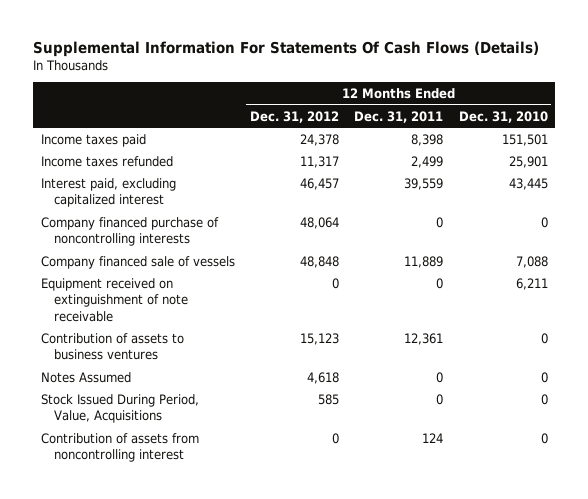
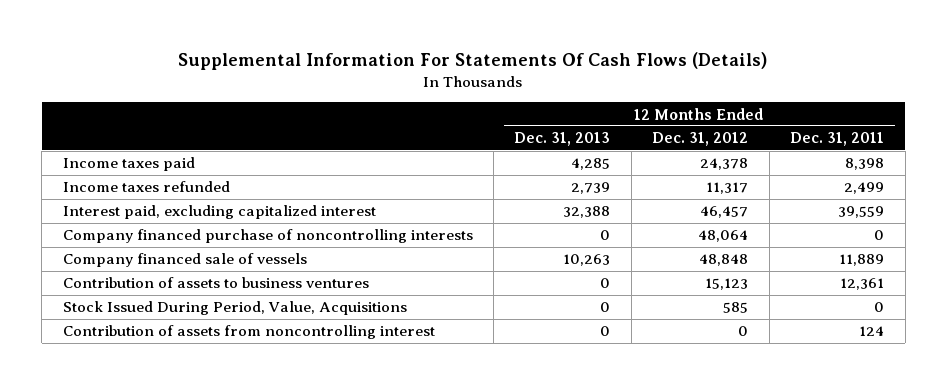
- | 12 Months Ended Dec. 31, 2012 | 12 Months Ended Dec. 31, 2011 | 12 Months Ended Dec. 31, 2010
+ | 12 Months Ended Dec. 31, 2013 | 12 Months Ended Dec. 31, 2012 | 12 Months Ended Dec. 31, 2011
- Equipment received on extinguishment of note receivable | 0 | 0 | 6,211
- Notes Assumed | 4,618 | 0 | 0

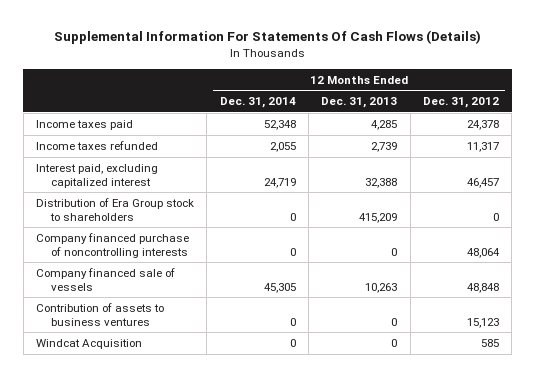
- | 12 Months Ended Dec. 31, 2013 | 12 Months Ended Dec. 31, 2012 | 12 Months Ended Dec. 31, 2011
+ | 12 Months Ended Dec. 31, 2014 | 12 Months Ended Dec. 31, 2013 | 12 Months Ended Dec. 31, 2012
+ Distribution of Era Group stock to shareholders | 0 | 415,209 | 0
- Stock Issued During Period, Value, Acquisitions | 0 | 585 | 0
- Contribution of assets from noncontrolling interest | 0 | 0 | 124
+ Windcat Acquisition | 0 | 0 | 585

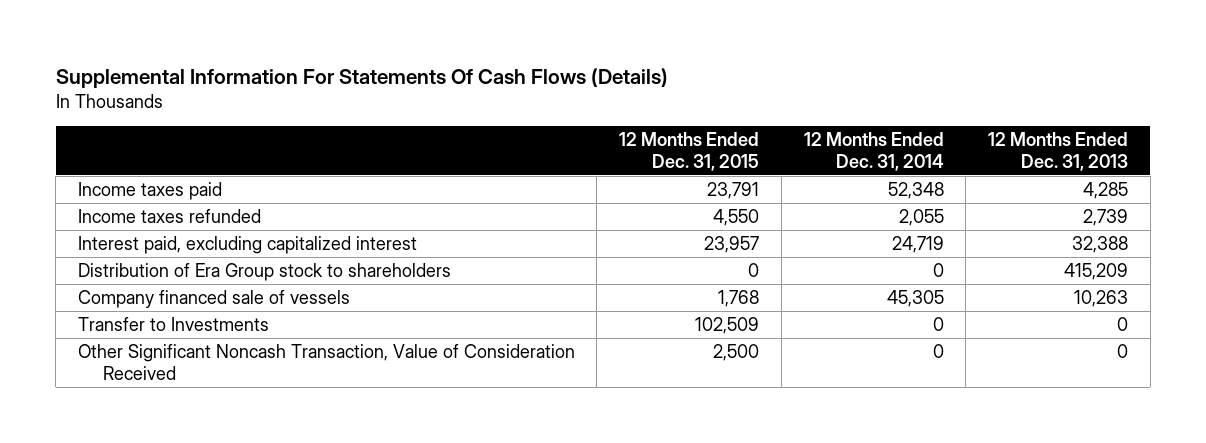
- | 12 Months Ended Dec. 31, 2014 | 12 Months Ended Dec. 31, 2013 | 12 Months Ended Dec. 31, 2012
+ | 12 Months Ended Dec. 31, 2015 | 12 Months Ended Dec. 31, 2014 | 12 Months Ended Dec. 31, 2013
- Company financed purchase of noncontrolling interests | 0 | 0 | 48,064
- Contribution of assets to business ventures | 0 | 0 | 15,123
- Windcat Acquisition | 0 | 0 | 585
+ Transfer to Investments | 102,509 | 0 | 0
+ Other Significant Noncash Transaction, Value of Consideration Received | 2,500 | 0 | 0

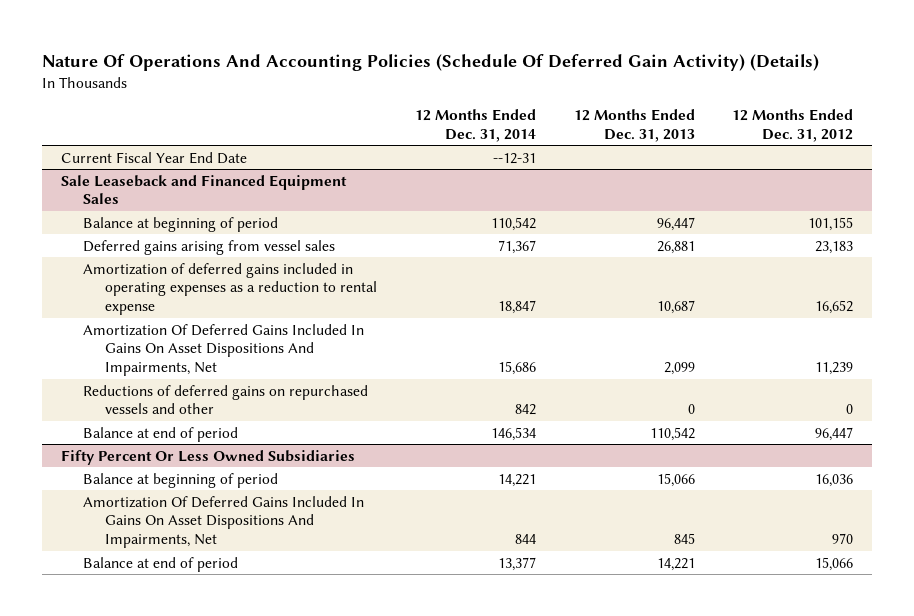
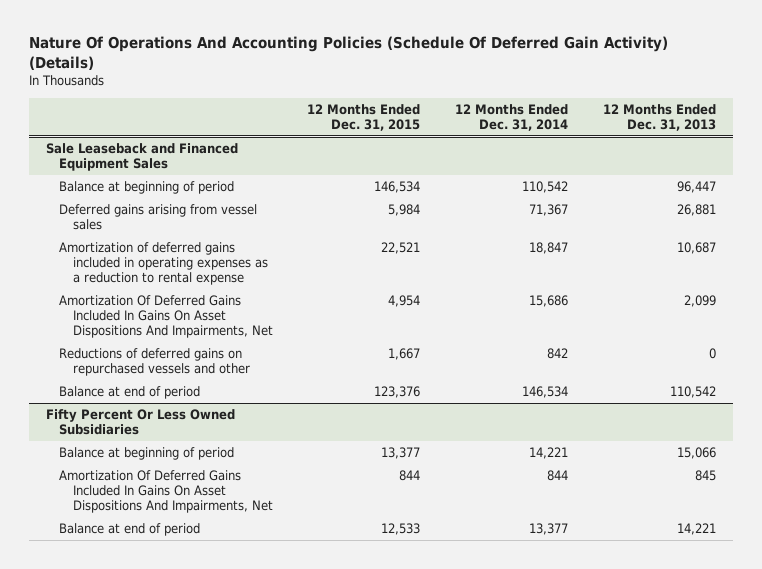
- | 12 Months Ended Dec. 31, 2014 | 12 Months Ended Dec. 31, 2013 | 12 Months Ended Dec. 31, 2012
+ | 12 Months Ended Dec. 31, 2015 | 12 Months Ended Dec. 31, 2014 | 12 Months Ended Dec. 31, 2013
- Current Fiscal Year End Date | --12-31 | |

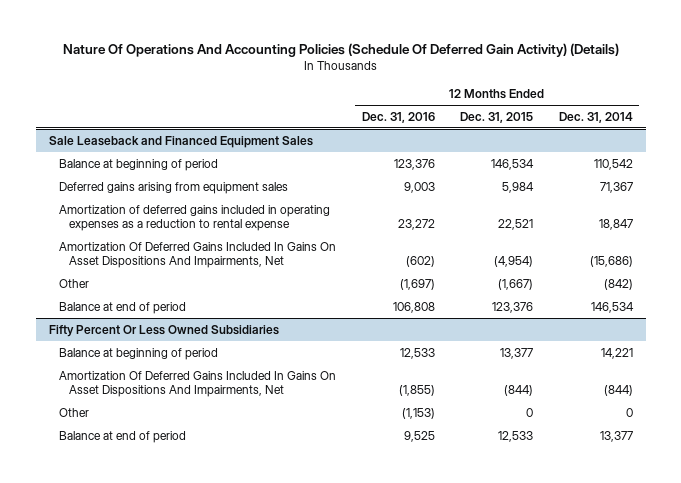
- | 12 Months Ended Dec. 31, 2015 | 12 Months Ended Dec. 31, 2014 | 12 Months Ended Dec. 31, 2013
+ | 12 Months Ended Dec. 31, 2016 | 12 Months Ended Dec. 31, 2015 | 12 Months Ended Dec. 31, 2014
@ Sale Leaseback and Financed Equipment Sales
- Deferred gains arising from vessel sales | 5,984 | 71,367 | 26,881
+ Deferred gains arising from equipment sales | 9,003 | 5,984 | 71,367
- Amortization Of Deferred Gains Included In Gains On Asset Dispositions And Impairments, Net | 4,954 | 15,686 | 2,099
- Reductions of deferred gains on repurchased vessels and other | 1,667 | 842 | 0
+ Amortization Of Deferred Gains Included In Gains On Asset Dispositions And Impairments, Net | (602) | (4,954) | (15,686)
+ Other | (1,697) | (1,667) | (842)
@ Fifty Percent Or Less Owned Subsidiaries
- Amortization Of Deferred Gains Included In Gains On Asset Dispositions And Impairments, Net | 844 | 844 | 845
+ Amortization Of Deferred Gains Included In Gains On Asset Dispositions And Impairments, Net | (1,855) | (844) | (844)
+ Other | (1,153) | 0 | 0

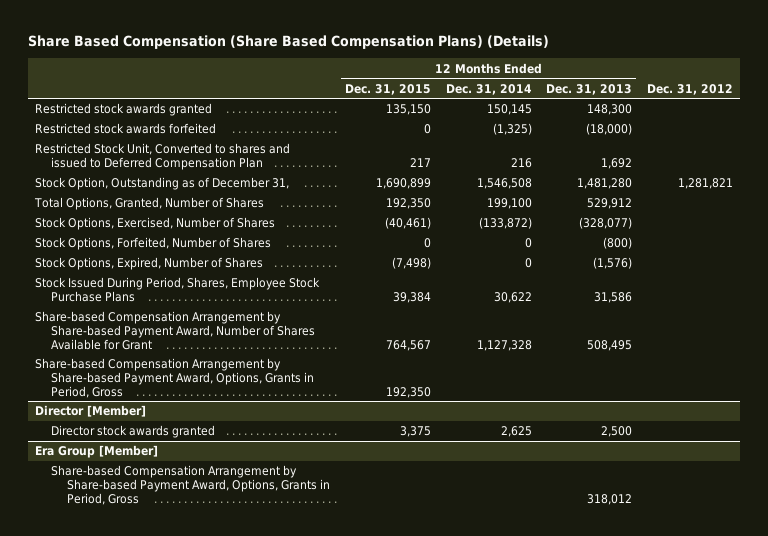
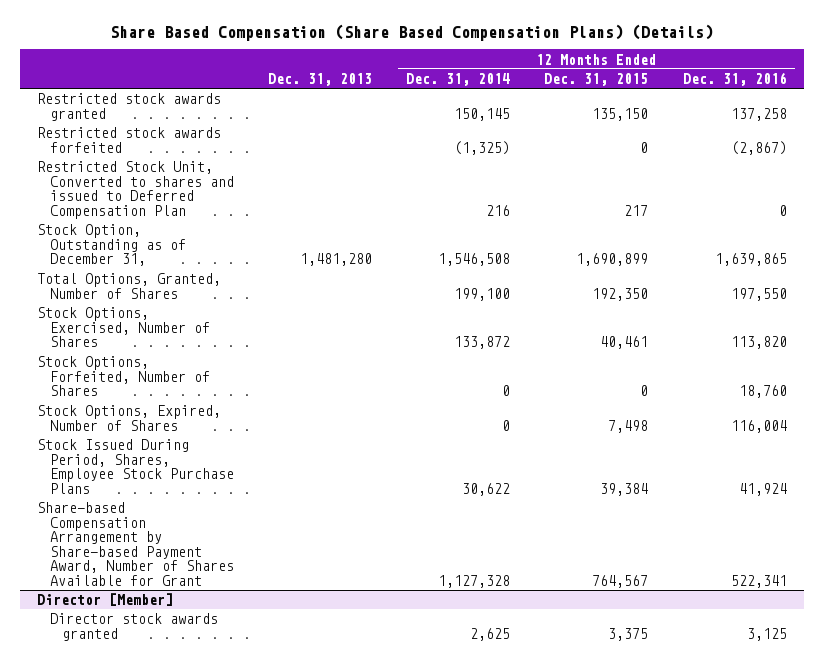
- | 12 Months Ended Dec. 31, 2015 | 12 Months Ended Dec. 31, 2014 | 12 Months Ended Dec. 31, 2013 | Dec. 31, 2012
+ | Dec. 31, 2013 | 12 Months Ended Dec. 31, 2014 | 12 Months Ended Dec. 31, 2015 | 12 Months Ended Dec. 31, 2016
- Stock Options, Exercised, Number of Shares | (40,461) | (133,872) | (328,077) |
+ Stock Options, Exercised, Number of Shares | | 133,872 | 40,461 | 113,820
- Stock Options, Expired, Number of Shares | (7,498) | 0 | (1,576) |
+ Stock Options, Expired, Number of Shares | | 0 | 7,498 | 116,004
- Share-based Compensation Arrangement by Share-based Payment Award, Options, Grants in Period, Gross | 192,350 | | |
- Era Group [Member]
- Share-based Compensation Arrangement by Share-based Payment Award, Options, Grants in Period, Gross | | | 318,012 |

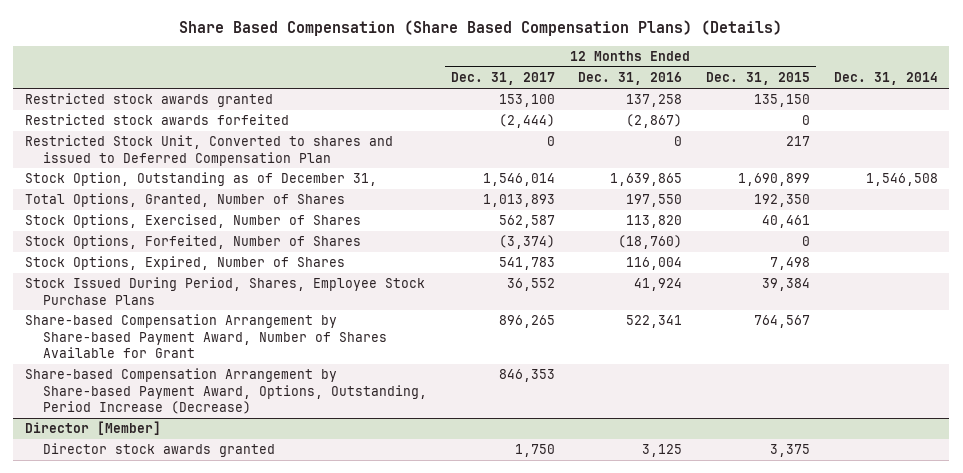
- | Dec. 31, 2013 | 12 Months Ended Dec. 31, 2014 | 12 Months Ended Dec. 31, 2015 | 12 Months Ended Dec. 31, 2016
+ | 12 Months Ended Dec. 31, 2017 | 12 Months Ended Dec. 31, 2016 | 12 Months Ended Dec. 31, 2015 | Dec. 31, 2014
- Stock Options, Forfeited, Number of Shares | | 0 | 0 | 18,760
+ Stock Options, Forfeited, Number of Shares | (3,374) | (18,760) | 0 |
+ Share-based Compensation Arrangement by Share-based Payment Award, Options, Outstanding, Period Increase (Decrease) | 846,353 | | |

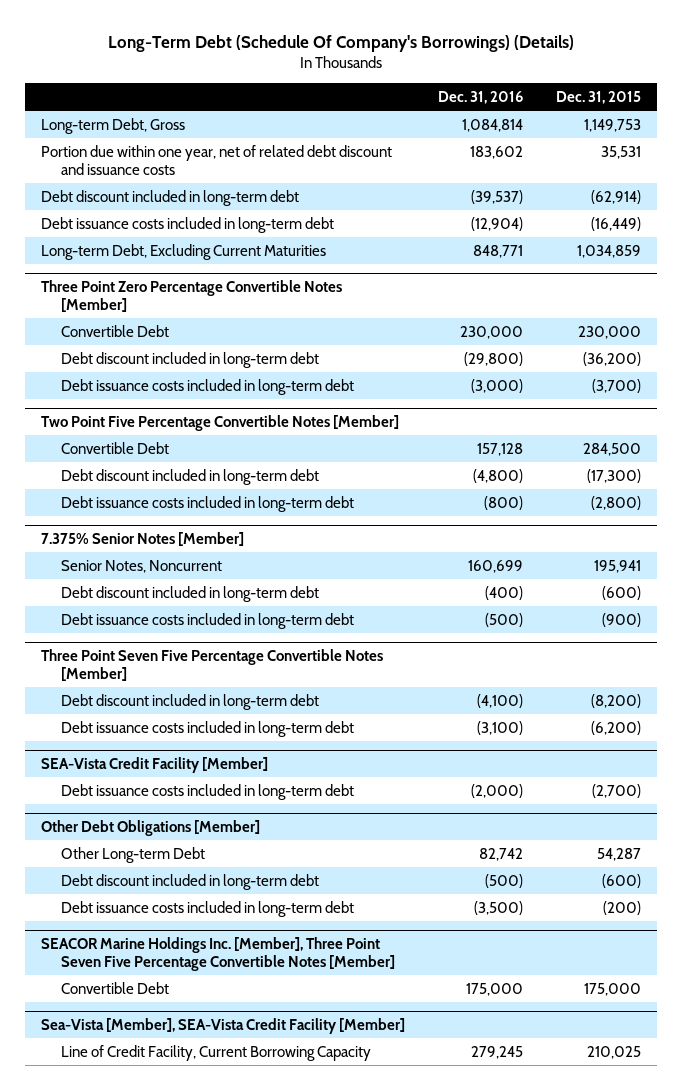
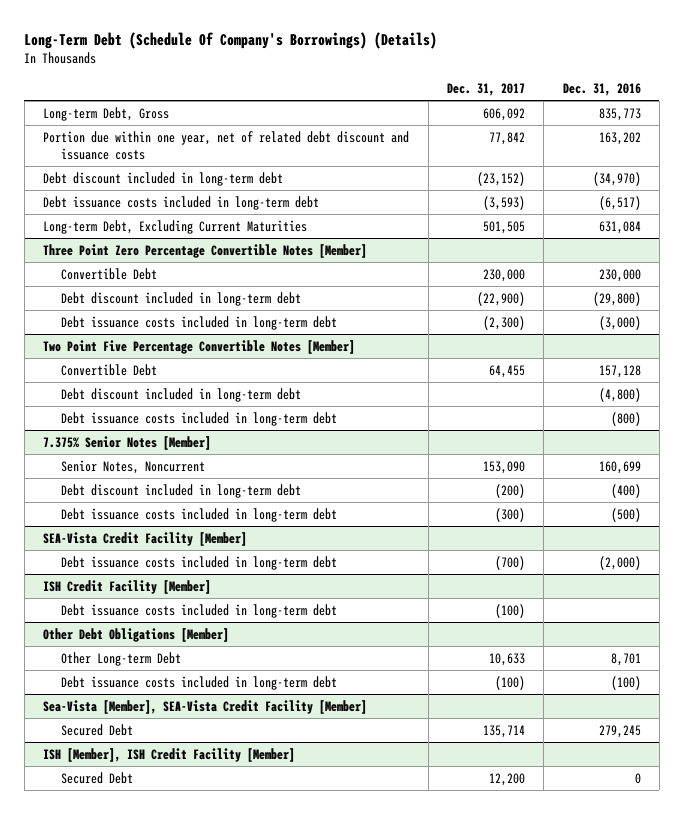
- | Dec. 31, 2016 | Dec. 31, 2015
+ | Dec. 31, 2017 | Dec. 31, 2016
- Long-term Debt, Gross | 1,084,814 | 1,149,753
- Portion due within one year, net of related debt discount and issuance costs | 183,602 | 35,531
- Debt discount included in long-term debt | (39,537) | (62,914)
- Debt issuance costs included in long-term debt | (12,904) | (16,449)
- Long-term Debt, Excluding Current Maturities | 848,771 | 1,034,859
+ Long-term Debt, Gross | 606,092 | 835,773
+ Portion due within one year, net of related debt discount and issuance costs | 77,842 | 163,202
+ Debt discount included in long-term debt | (23,152) | (34,970)
+ Debt issuance costs included in long-term debt | (3,593) | (6,517)
+ Long-term Debt, Excluding Current Maturities | 501,505 | 631,084
- Three Point Seven Five Percentage Convertible Notes [Member]
- Debt discount included in long-term debt | (4,100) | (8,200)
- Debt issuance costs included in long-term debt | (3,100) | (6,200)
+ ISH Credit Facility [Member]
+ Debt issuance costs included in long-term debt | (100) |
@ Other Debt Obligations [Member]
- Other Long-term Debt | 82,742 | 54,287
- Debt discount included in long-term debt | (500) | (600)
- Debt issuance costs included in long-term debt | (3,500) | (200)
- SEACOR Marine Holdings Inc. [Member], Three Point Seven Five Percentage Convertible Notes [Member]
- Convertible Debt | 175,000 | 175,000
@ Other Debt Obligations [Member]
+ Other Long-term Debt | 10,633 | 8,701
+ Debt issuance costs included in long-term debt | (100) | (100)
@ Sea-Vista [Member], SEA-Vista Credit Facility [Member]
- Line of Credit Facility, Current Borrowing Capacity | 279,245 | 210,025
+ Secured Debt | 135,714 | 279,245
+ ISH [Member], ISH Credit Facility [Member]
+ Secured Debt | 12,200 | 0

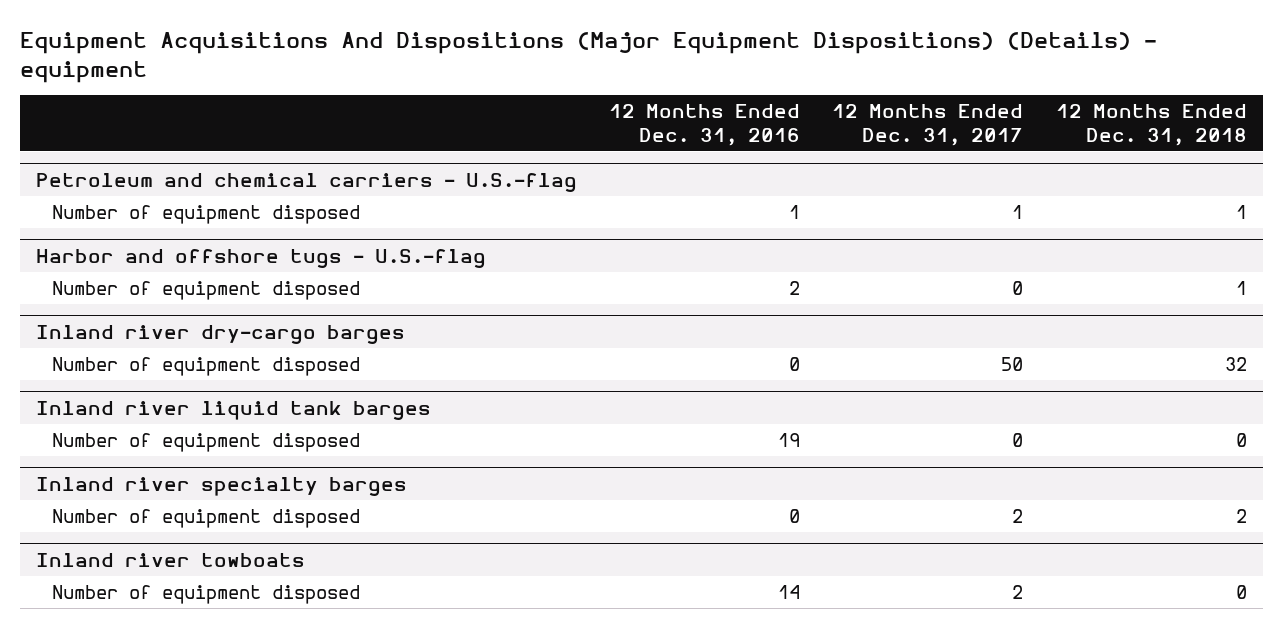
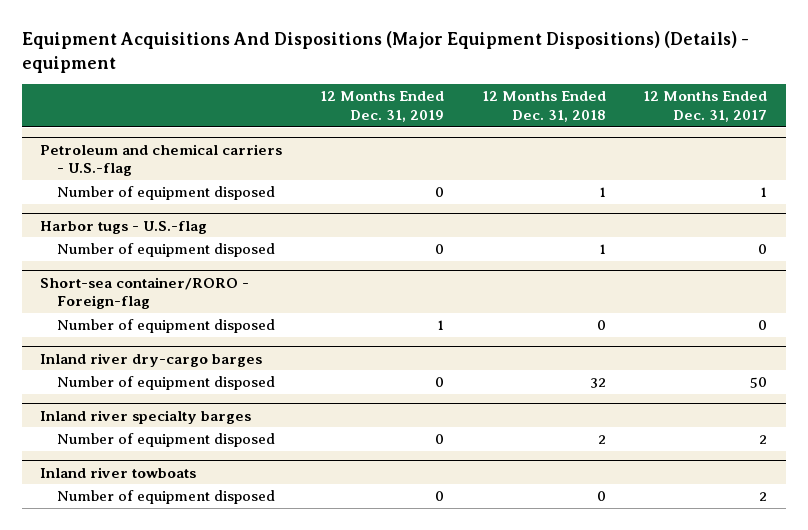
- | 12 Months Ended Dec. 31, 2016 | 12 Months Ended Dec. 31, 2017 | 12 Months Ended Dec. 31, 2018
+ | 12 Months Ended Dec. 31, 2019 | 12 Months Ended Dec. 31, 2018 | 12 Months Ended Dec. 31, 2017
- Harbor and offshore tugs - U.S.-flag
+ Harbor tugs - U.S.-flag
+ Short-sea container/RORO - Foreign-flag
+ Number of equipment disposed | 1 | 0 | 0
- Inland river liquid tank barges
- Number of equipment disposed | 19 | 0 | 0

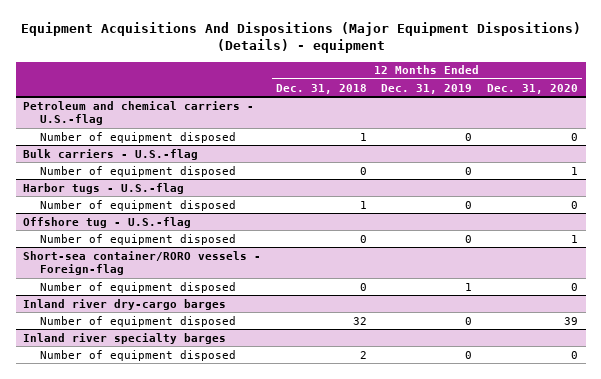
- | 12 Months Ended Dec. 31, 2019 | 12 Months Ended Dec. 31, 2018 | 12 Months Ended Dec. 31, 2017
+ | 12 Months Ended Dec. 31, 2018 | 12 Months Ended Dec. 31, 2019 | 12 Months Ended Dec. 31, 2020
+ Bulk carriers - U.S.-flag
+ Number of equipment disposed | 0 | 0 | 1
- Short-sea container/RORO - Foreign-flag
+ Offshore tug - U.S.-flag
+ Number of equipment disposed | 0 | 0 | 1
+ Short-sea container/RORO vessels - Foreign-flag
- Inland river towboats
- Number of equipment disposed | 0 | 0 | 2

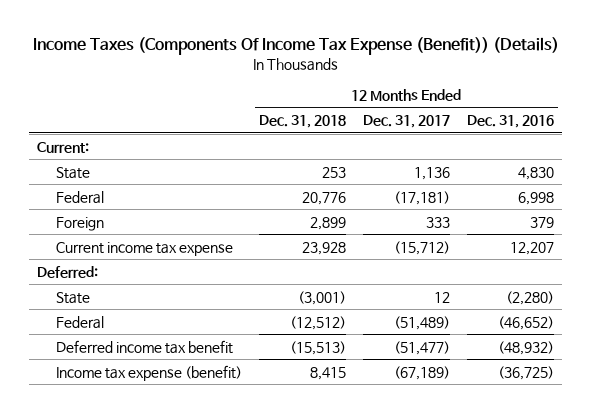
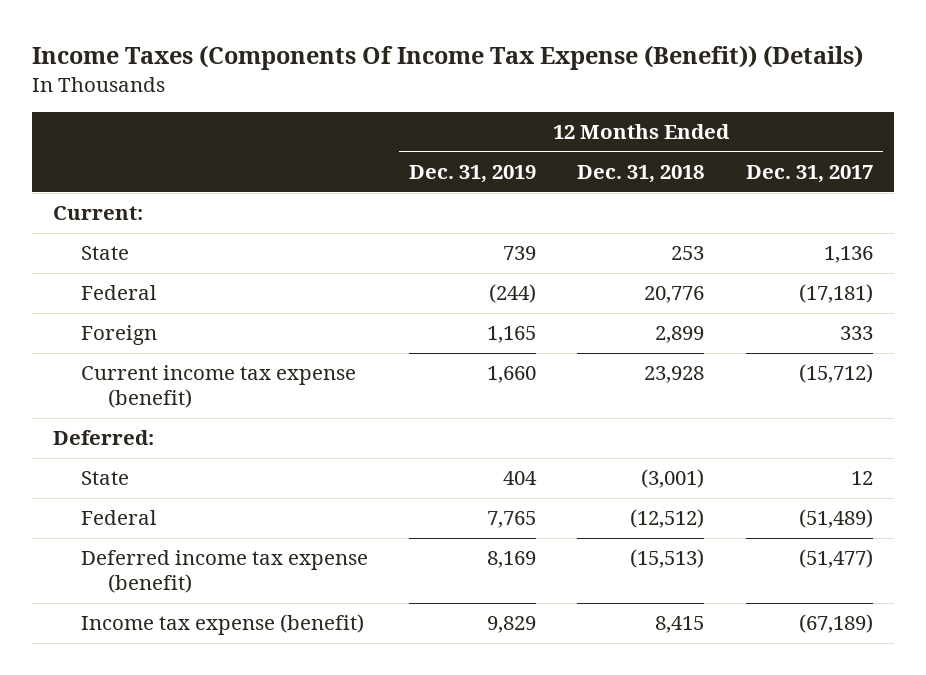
- | 12 Months Ended Dec. 31, 2018 | 12 Months Ended Dec. 31, 2017 | 12 Months Ended Dec. 31, 2016
+ | 12 Months Ended Dec. 31, 2019 | 12 Months Ended Dec. 31, 2018 | 12 Months Ended Dec. 31, 2017
- Current income tax expense | 23,928 | (15,712) | 12,207
+ Current income tax expense (benefit) | 1,660 | 23,928 | (15,712)
- Deferred income tax benefit | (15,513) | (51,477) | (48,932)
+ Deferred income tax expense (benefit) | 8,169 | (15,513) | (51,477)

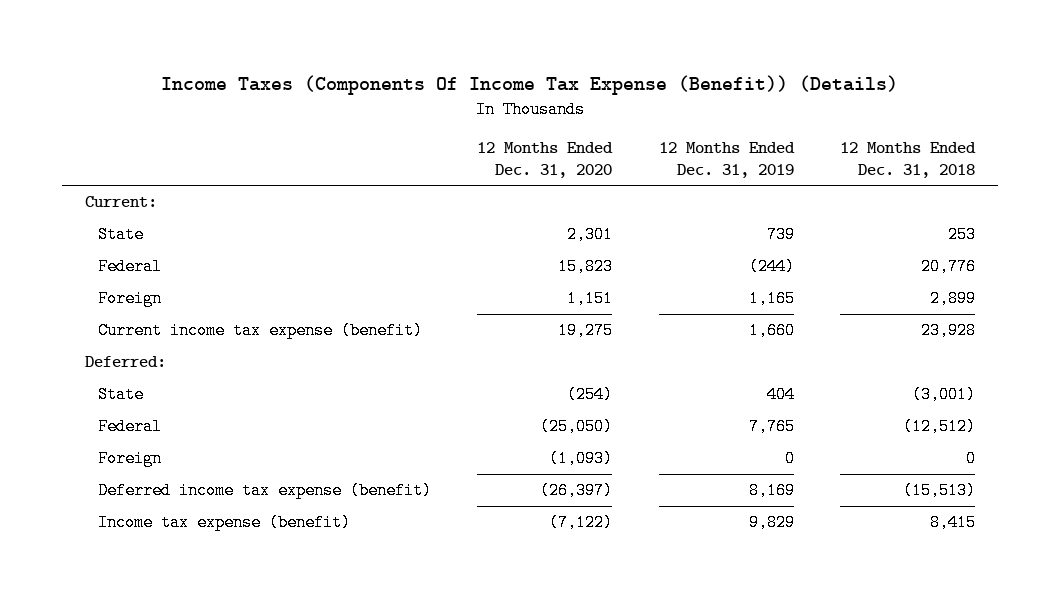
- | 12 Months Ended Dec. 31, 2019 | 12 Months Ended Dec. 31, 2018 | 12 Months Ended Dec. 31, 2017
+ | 12 Months Ended Dec. 31, 2020 | 12 Months Ended Dec. 31, 2019 | 12 Months Ended Dec. 31, 2018
+ Foreign | (1,093) | 0 | 0

